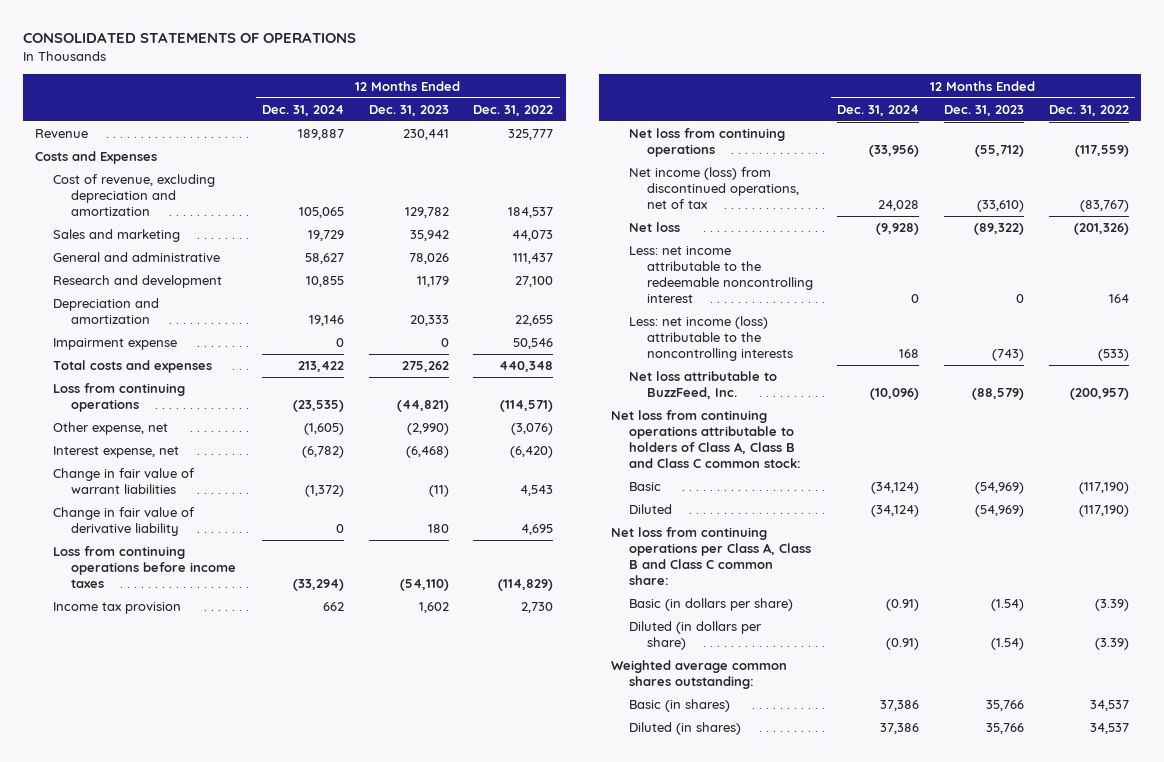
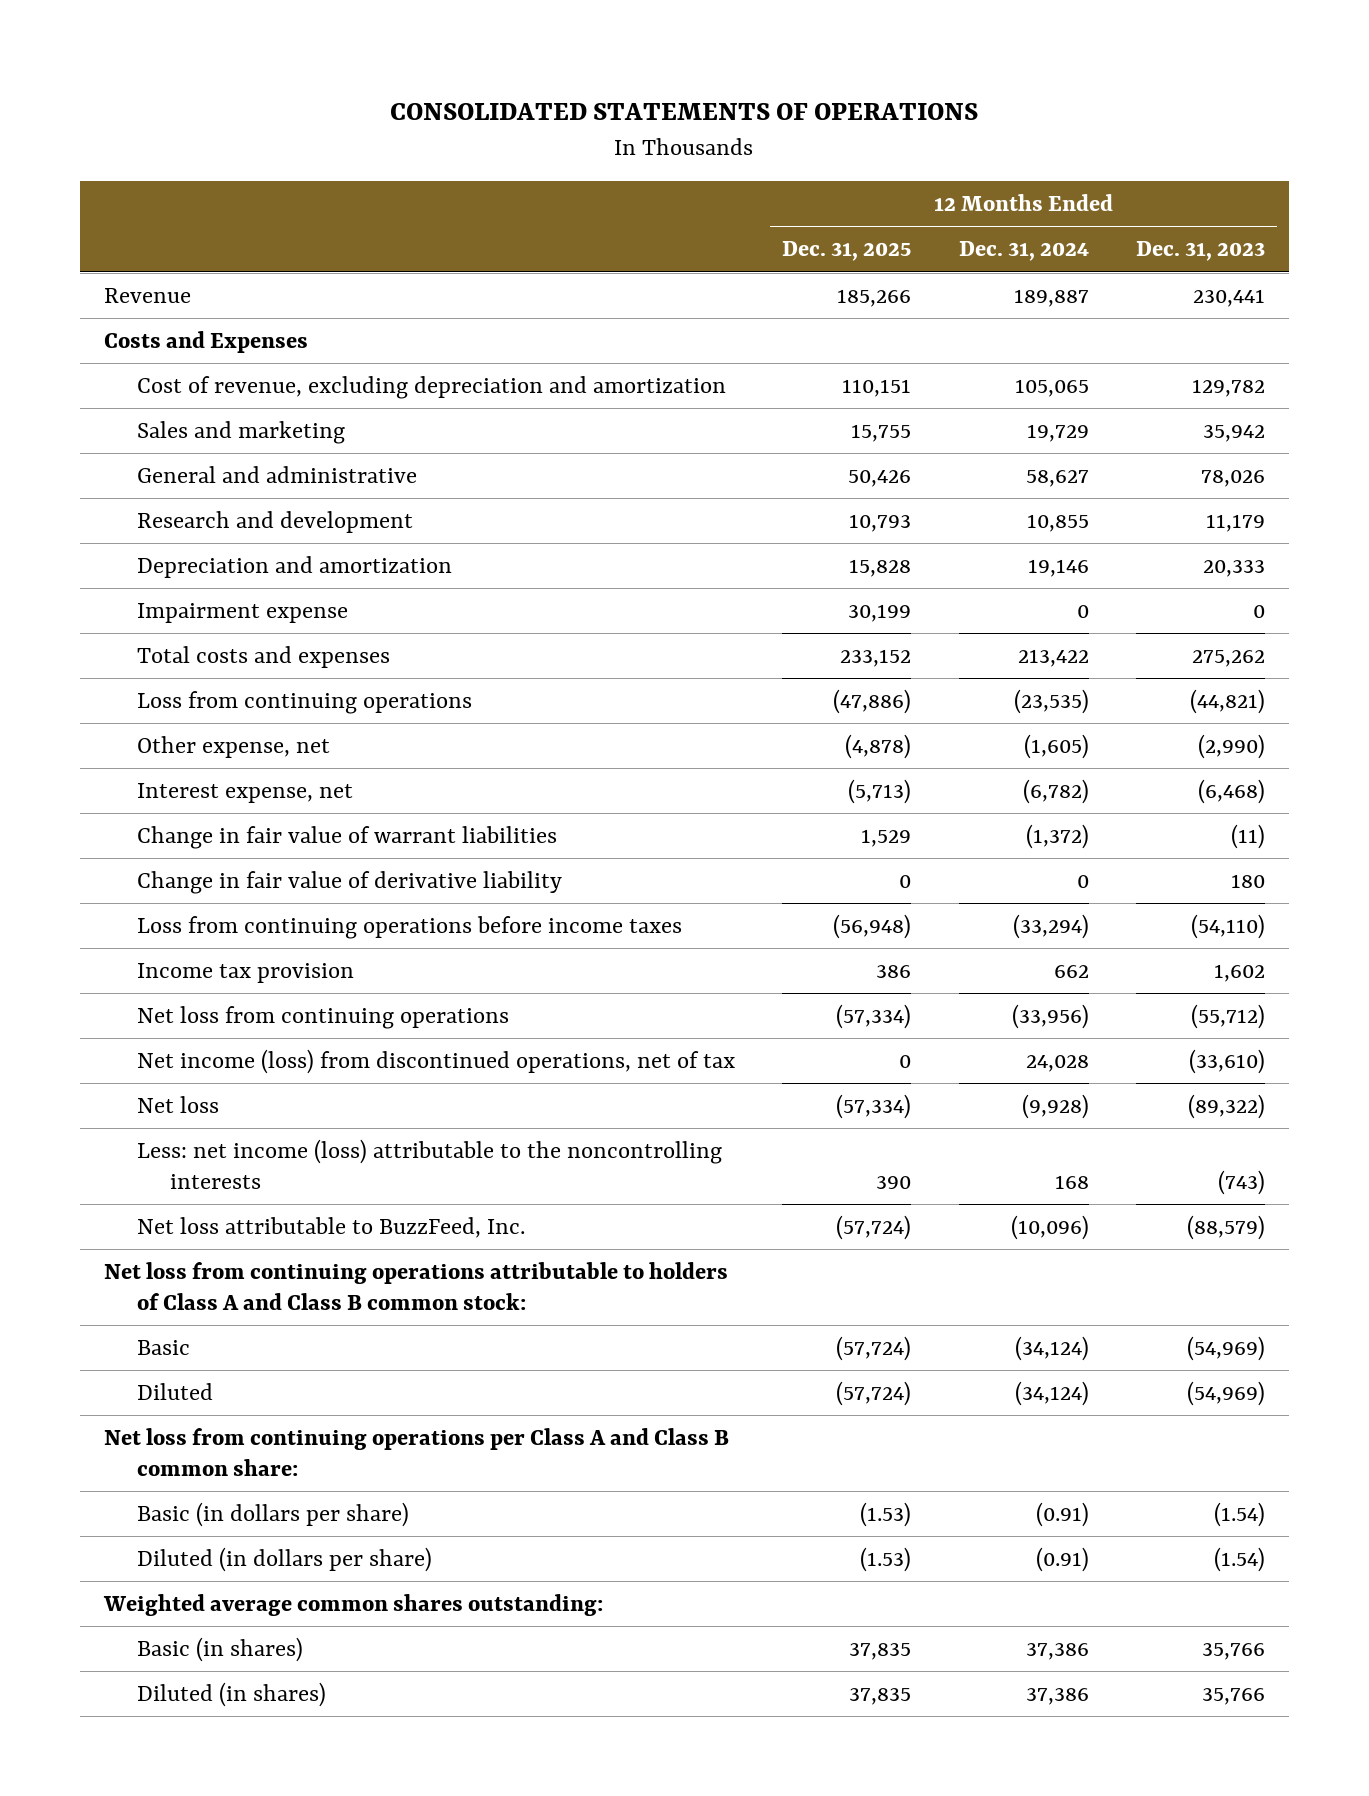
- | 12 Months Ended Dec. 31, 2024 | 12 Months Ended Dec. 31, 2023 | 12 Months Ended Dec. 31, 2022
+ | 12 Months Ended Dec. 31, 2025 | 12 Months Ended Dec. 31, 2024 | 12 Months Ended Dec. 31, 2023
- Less: net income attributable to the redeemable noncontrolling interest | 0 | 0 | 164
- Net loss from continuing operations attributable to holders of Class A, Class B and Class C common stock:
+ Net loss from continuing operations attributable to holders of Class A and Class B common stock:
- Net loss from continuing operations per Class A, Class B and Class C common share:
+ Net loss from continuing operations per Class A and Class B common share:

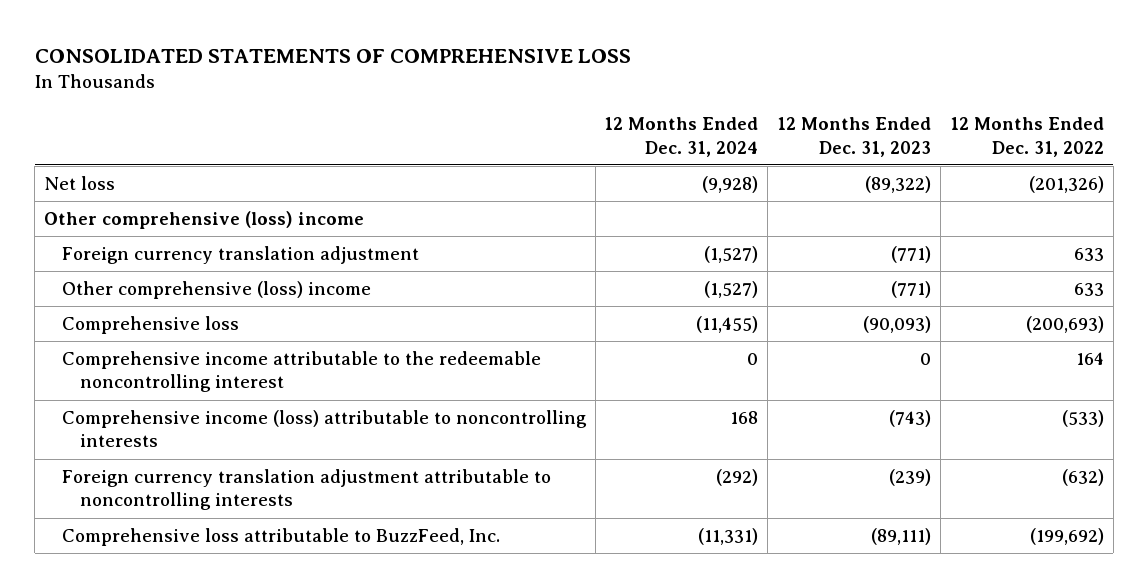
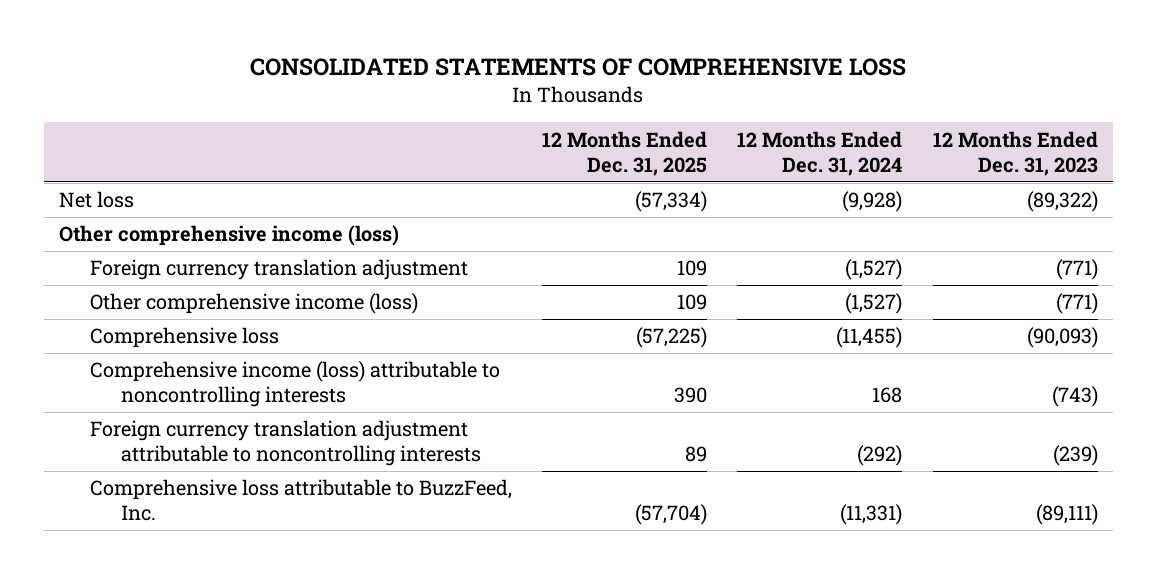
- | 12 Months Ended Dec. 31, 2024 | 12 Months Ended Dec. 31, 2023 | 12 Months Ended Dec. 31, 2022
+ | 12 Months Ended Dec. 31, 2025 | 12 Months Ended Dec. 31, 2024 | 12 Months Ended Dec. 31, 2023
- Other comprehensive (loss) income
+ Other comprehensive income (loss)
- Other comprehensive (loss) income | (1,527) | (771) | 633
+ Other comprehensive income (loss) | 109 | (1,527) | (771)
- Comprehensive income attributable to the redeemable noncontrolling interest | 0 | 0 | 164

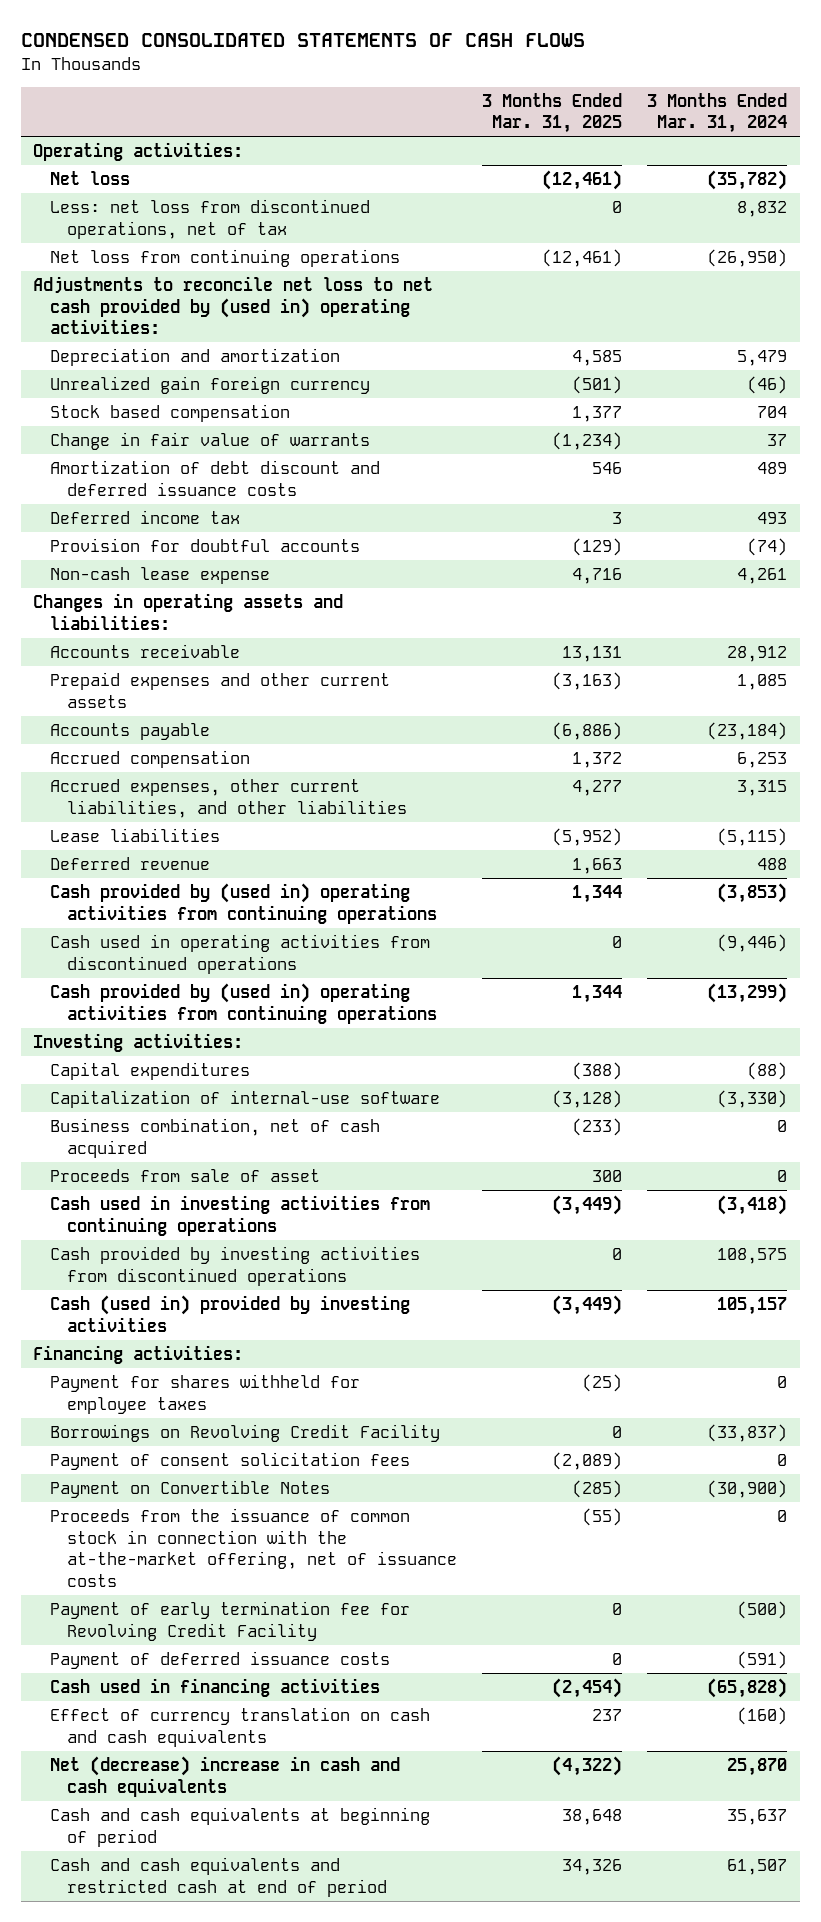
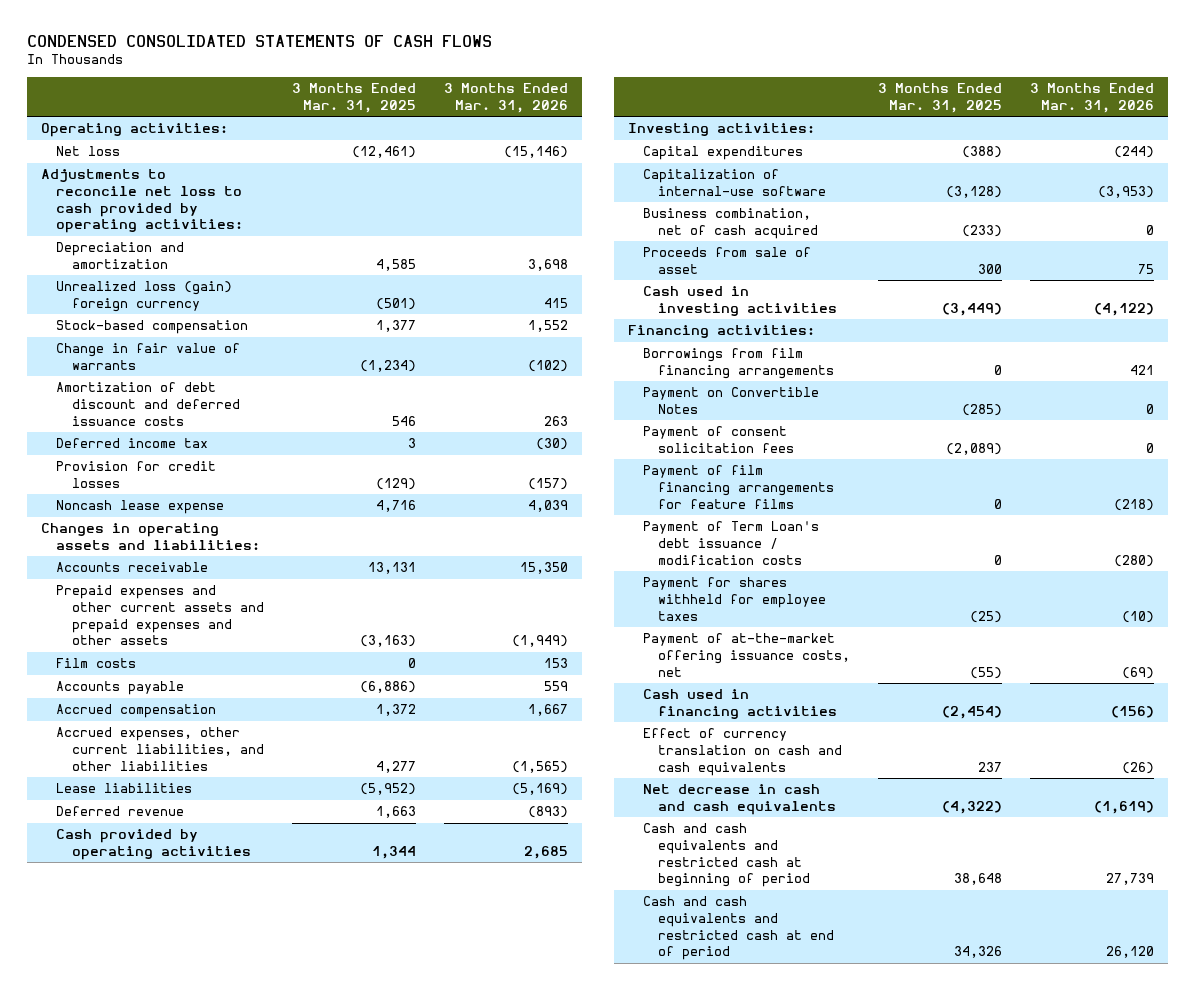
- | 3 Months Ended Mar. 31, 2025 | 3 Months Ended Mar. 31, 2024
+ | 3 Months Ended Mar. 31, 2025 | 3 Months Ended Mar. 31, 2026
- Less: net loss from discontinued operations, net of tax | 0 | 8,832
- Net loss from continuing operations | (12,461) | (26,950)
- Adjustments to reconcile net loss to net cash provided by (used in) operating activities:
+ Adjustments to reconcile net loss to cash provided by operating activities:
- Unrealized gain foreign currency | (501) | (46)
- Stock based compensation | 1,377 | 704
+ Unrealized loss (gain) foreign currency | (501) | 415
+ Stock-based compensation | 1,377 | 1,552
- Provision for doubtful accounts | (129) | (74)
- Non-cash lease expense | 4,716 | 4,261
+ Provision for credit losses | (129) | (157)
+ Noncash lease expense | 4,716 | 4,039
- Prepaid expenses and other current assets | (3,163) | 1,085
+ Prepaid expenses and other current assets and prepaid expenses and other assets | (3,163) | (1,949)
+ Film costs | 0 | 153
- Cash provided by (used in) operating activities from continuing operations | 1,344 | (3,853)
- Cash used in operating activities from discontinued operations | 0 | (9,446)
- Cash provided by (used in) operating activities from continuing operations | 1,344 | (13,299)
+ Cash provided by operating activities | 1,344 | 2,685
- Cash used in investing activities from continuing operations | (3,449) | (3,418)
- Cash provided by investing activities from discontinued operations | 0 | 108,575
- Cash (used in) provided by investing activities | (3,449) | 105,157
+ Cash used in investing activities | (3,449) | (4,122)
- Borrowings on Revolving Credit Facility | 0 | (33,837)
+ Borrowings from film financing arrangements | 0 | 421
- Proceeds from the issuance of common stock in connection with the at-the-market offering, net of issuance costs | (55) | 0
- Payment of early termination fee for Revolving Credit Facility | 0 | (500)
- Payment of deferred issuance costs | 0 | (591)
moved down: Payment of consent solicitation fees | (2,089) | 0
+ Payment of film financing arrangements for feature films | 0 | (218)
+ Payment of Term Loan's debt issuance / modification costs | 0 | (280)
moved down: Payment for shares withheld for employee taxes | (25) | (10)
+ Payment of at-the-market offering issuance costs, net | (55) | (69)
- Net (decrease) increase in cash and cash equivalents | (4,322) | 25,870
- Cash and cash equivalents at beginning of period | 38,648 | 35,637
+ Net decrease in cash and cash equivalents | (4,322) | (1,619)
+ Cash and cash equivalents and restricted cash at beginning of period | 38,648 | 27,739

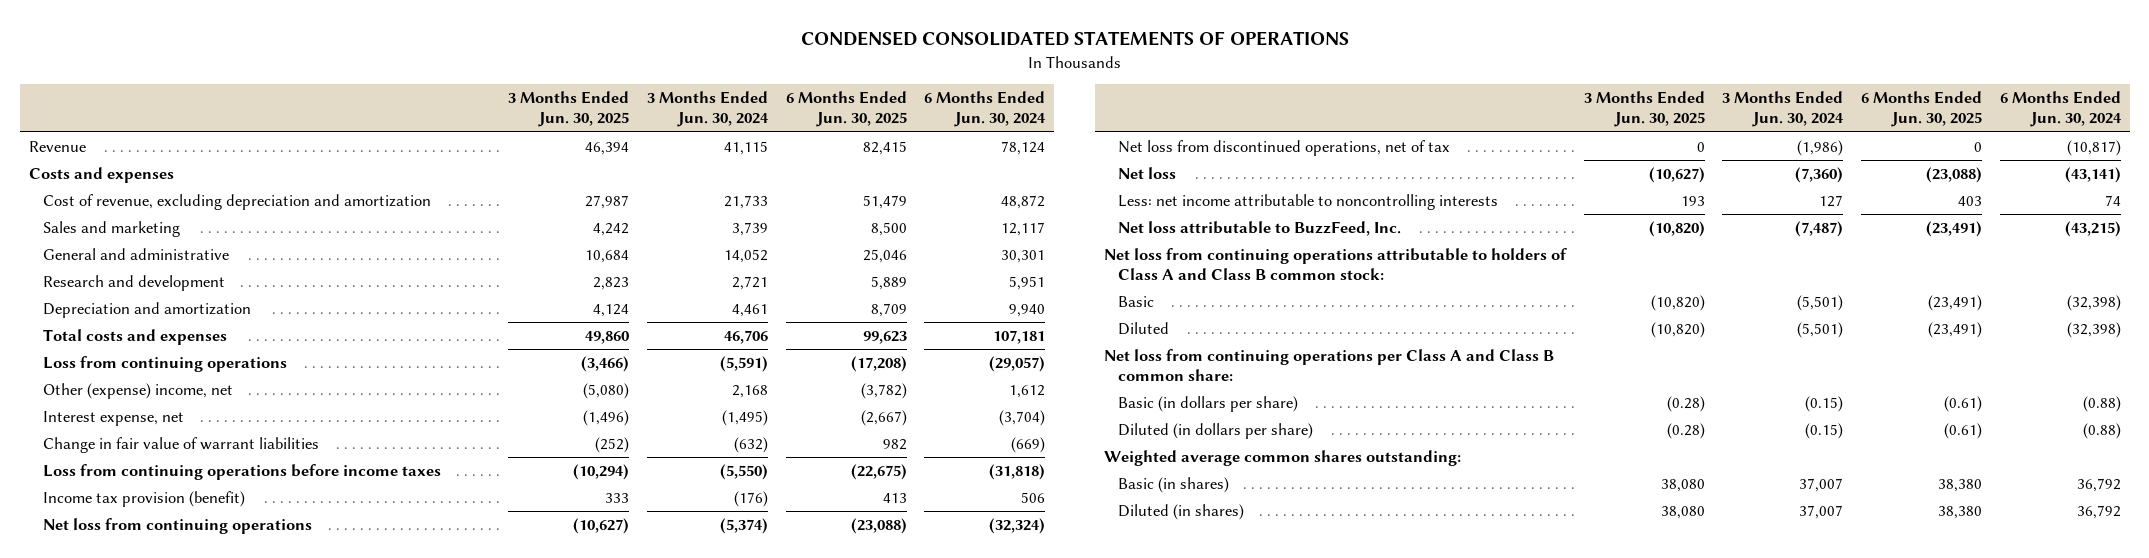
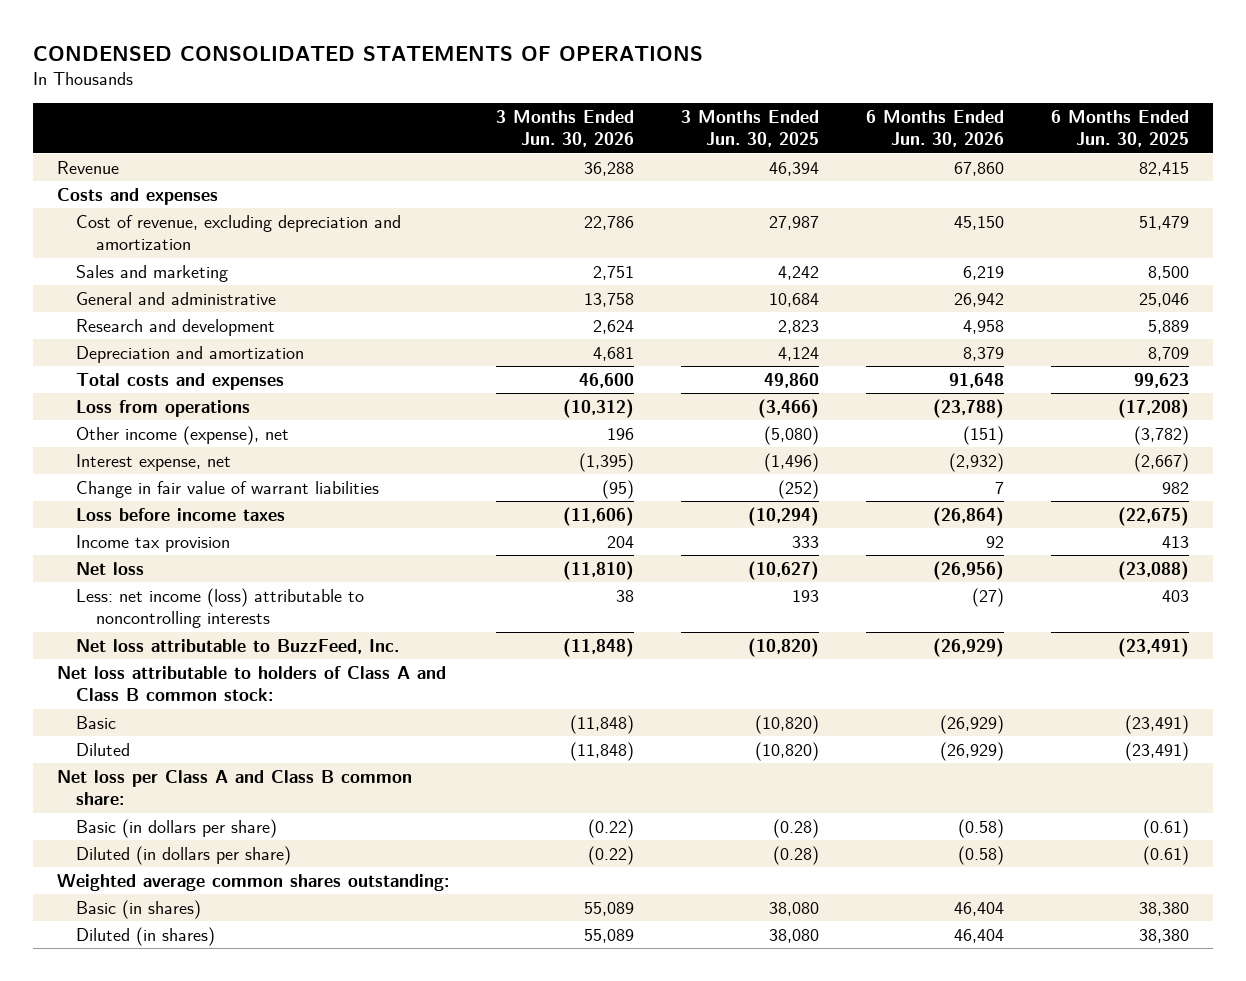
- | 3 Months Ended Jun. 30, 2025 | 3 Months Ended Jun. 30, 2024 | 6 Months Ended Jun. 30, 2025 | 6 Months Ended Jun. 30, 2024
+ | 3 Months Ended Jun. 30, 2026 | 3 Months Ended Jun. 30, 2025 | 6 Months Ended Jun. 30, 2026 | 6 Months Ended Jun. 30, 2025
- Loss from continuing operations | (3,466) | (5,591) | (17,208) | (29,057)
- Other (expense) income, net | (5,080) | 2,168 | (3,782) | 1,612
+ Loss from operations | (10,312) | (3,466) | (23,788) | (17,208)
+ Other income (expense), net | 196 | (5,080) | (151) | (3,782)
- Loss from continuing operations before income taxes | (10,294) | (5,550) | (22,675) | (31,818)
- Income tax provision (benefit) | 333 | (176) | 413 | 506
- Net loss from continuing operations | (10,627) | (5,374) | (23,088) | (32,324)
- Net loss from discontinued operations, net of tax | 0 | (1,986) | 0 | (10,817)
+ Loss before income taxes | (11,606) | (10,294) | (26,864) | (22,675)
+ Income tax provision | 204 | 333 | 92 | 413
- Less: net income attributable to noncontrolling interests | 193 | 127 | 403 | 74
+ Less: net income (loss) attributable to noncontrolling interests | 38 | 193 | (27) | 403
- Net loss from continuing operations attributable to holders of Class A and Class B common stock:
+ Net loss attributable to holders of Class A and Class B common stock:
- Net loss from continuing operations per Class A and Class B common share:
+ Net loss per Class A and Class B common share:

